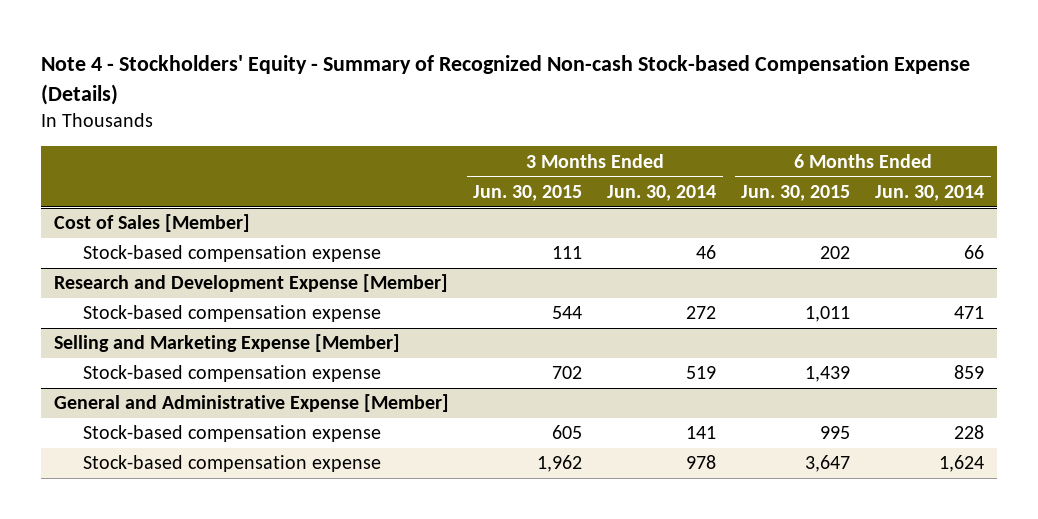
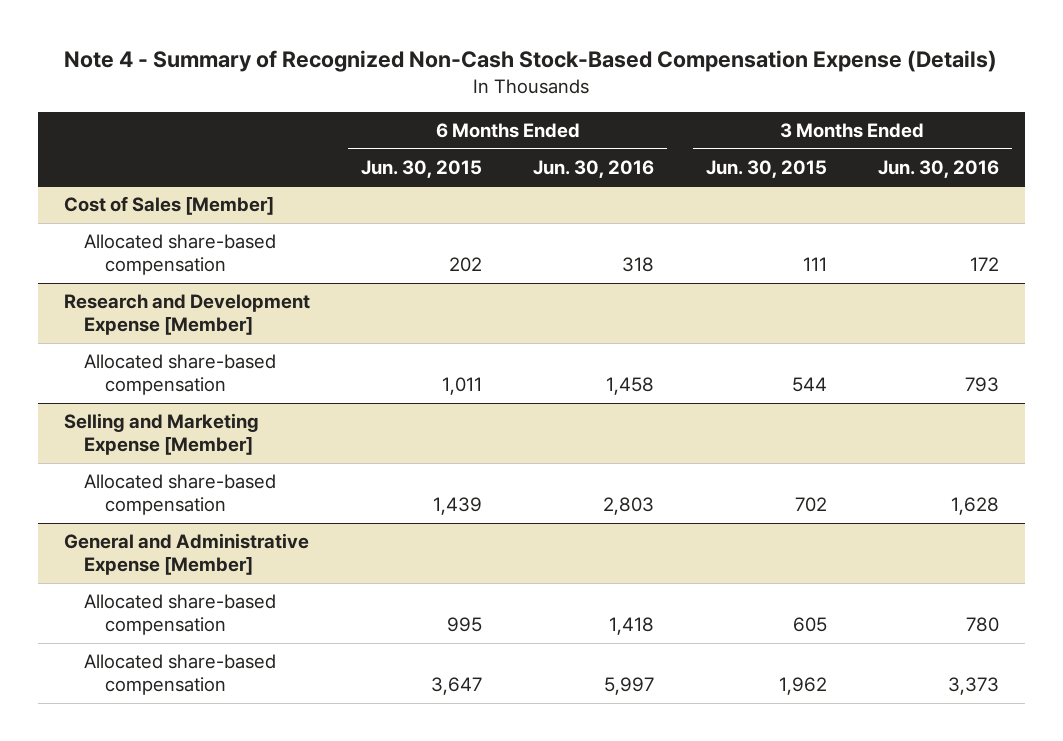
- Note 4 - Stockholders' Equity - Summary of Recognized Non-cash Stock-based Compensation Expense (Details)
+ Note 4 - Summary of Recognized Non-Cash Stock-Based Compensation Expense (Details)
- | 3 Months Ended Jun. 30, 2015 | 3 Months Ended Jun. 30, 2014 | 6 Months Ended Jun. 30, 2015 | 6 Months Ended Jun. 30, 2014
+ | 6 Months Ended Jun. 30, 2015 | 6 Months Ended Jun. 30, 2016 | 3 Months Ended Jun. 30, 2015 | 3 Months Ended Jun. 30, 2016
@ Cost of Sales [Member]
- Stock-based compensation expense | 111 | 46 | 202 | 66
+ Allocated share-based compensation | 202 | 318 | 111 | 172
@ Research and Development Expense [Member]
- Stock-based compensation expense | 544 | 272 | 1,011 | 471
+ Allocated share-based compensation | 1,011 | 1,458 | 544 | 793
@ Selling and Marketing Expense [Member]
- Stock-based compensation expense | 702 | 519 | 1,439 | 859
+ Allocated share-based compensation | 1,439 | 2,803 | 702 | 1,628
@ General and Administrative Expense [Member]
- Stock-based compensation expense | 605 | 141 | 995 | 228
- Stock-based compensation expense | 1,962 | 978 | 3,647 | 1,624
+ Allocated share-based compensation | 995 | 1,418 | 605 | 780
+ Allocated share-based compensation | 3,647 | 5,997 | 1,962 | 3,373

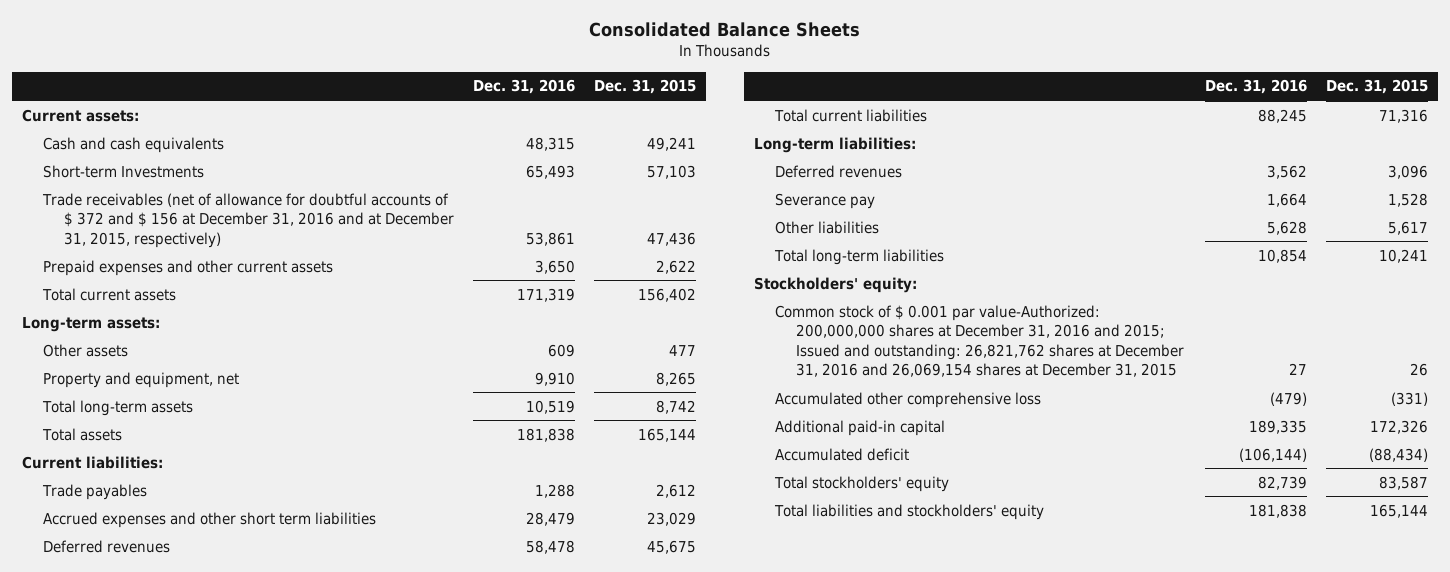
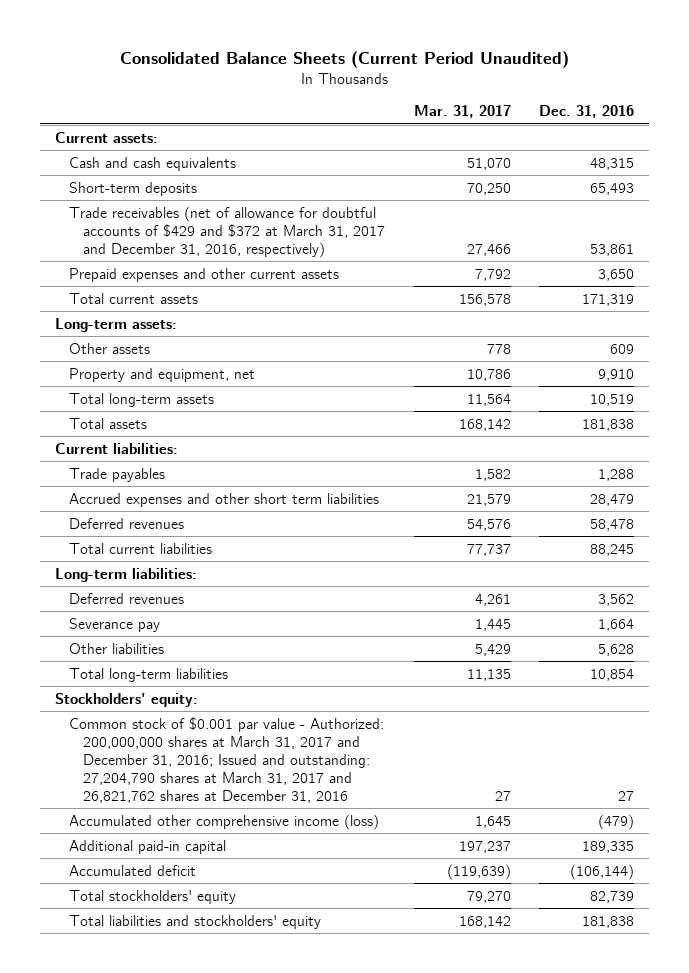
- Consolidated Balance Sheets
+ Consolidated Balance Sheets (Current Period Unaudited)
- | Dec. 31, 2016 | Dec. 31, 2015
+ | Mar. 31, 2017 | Dec. 31, 2016
- Short-term Investments | 65,493 | 57,103
- Trade receivables (net of allowance for doubtful accounts of $ 372 and $ 156 at December 31, 2016 and at December 31, 2015, respectively) | 53,861 | 47,436
+ Short-term deposits | 70,250 | 65,493
+ Trade receivables (net of allowance for doubtful accounts of $429 and $372 at March 31, 2017 and December 31, 2016, respectively) | 27,466 | 53,861
- Common stock of $ 0.001 par value-Authorized: 200,000,000 shares at December 31, 2016 and 2015; Issued and outstanding: 26,821,762 shares at December 31, 2016 and 26,069,154 shares at December 31, 2015 | 27 | 26
- Accumulated other comprehensive loss | (479) | (331)
+ Common stock of $0.001 par value - Authorized: 200,000,000 shares at March 31, 2017 and December 31, 2016; Issued and outstanding: 27,204,790 shares at March 31, 2017 and 26,821,762 shares at December 31, 2016 | 27 | 27
+ Accumulated other comprehensive income (loss) | 1,645 | (479)

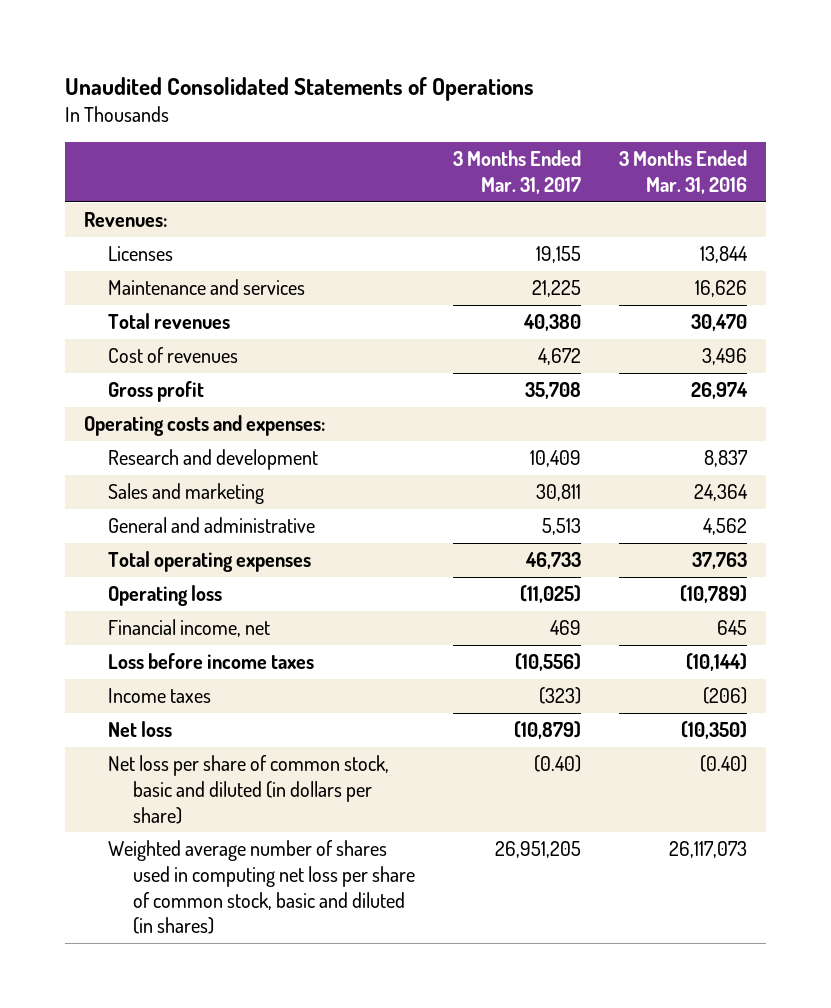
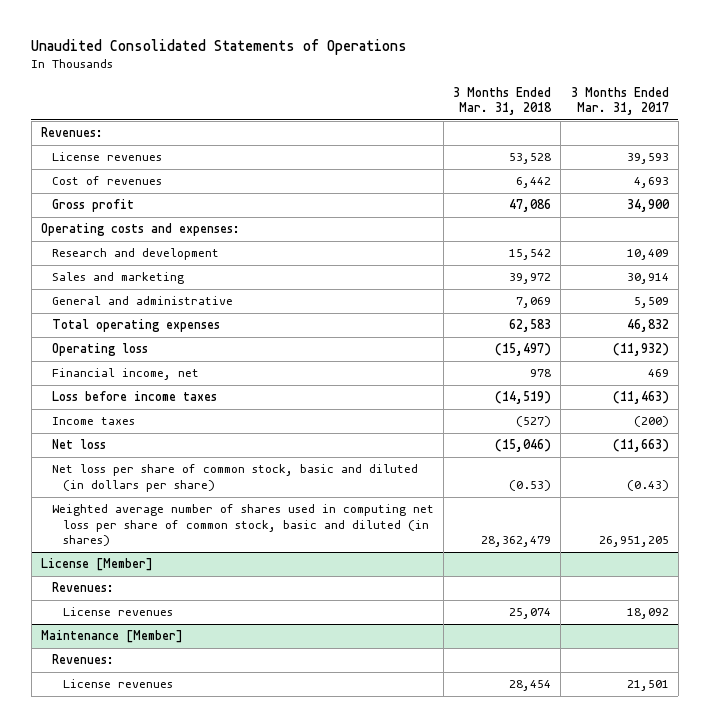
- | 3 Months Ended Mar. 31, 2017 | 3 Months Ended Mar. 31, 2016
+ | 3 Months Ended Mar. 31, 2018 | 3 Months Ended Mar. 31, 2017
- Licenses | 19,155 | 13,844
- Maintenance and services | 21,225 | 16,626
- Total revenues | 40,380 | 30,470
- Cost of revenues | 4,672 | 3,496
- Gross profit | 35,708 | 26,974
+ License revenues | 53,528 | 39,593
+ Cost of revenues | 6,442 | 4,693
+ Gross profit | 47,086 | 34,900
- Sales and marketing | 30,811 | 24,364
- General and administrative | 5,513 | 4,562
- Total operating expenses | 46,733 | 37,763
- Operating loss | (11,025) | (10,789)
+ Sales and marketing | 39,972 | 30,914
+ General and administrative | 7,069 | 5,509
+ Total operating expenses | 62,583 | 46,832
+ Operating loss | (15,497) | (11,932)
- Loss before income taxes | (10,556) | (10,144)
- Income taxes | (323) | (206)
- Net loss | (10,879) | (10,350)
- Net loss per share of common stock, basic and diluted (in dollars per share) | (0.40) | (0.40)
+ Loss before income taxes | (14,519) | (11,463)
+ Income taxes | (527) | (200)
+ Net loss | (15,046) | (11,663)
+ Net loss per share of common stock, basic and diluted (in dollars per share) | (0.53) | (0.43)
+ License [Member]
+ Revenues:
+ License revenues | 25,074 | 18,092
+ Maintenance [Member]
+ Revenues:
+ License revenues | 28,454 | 21,501

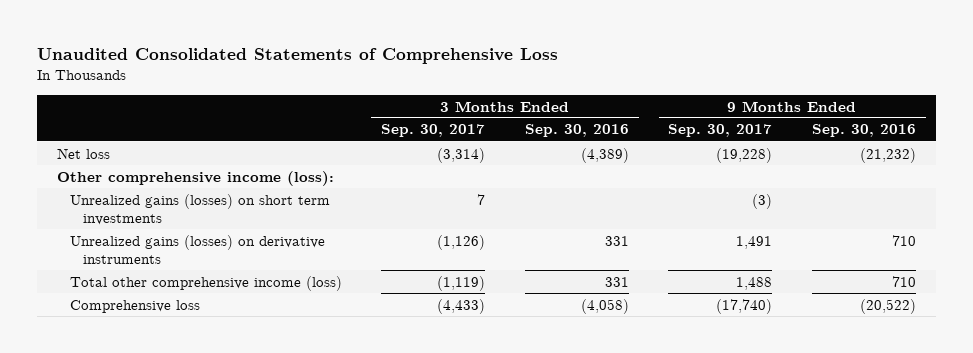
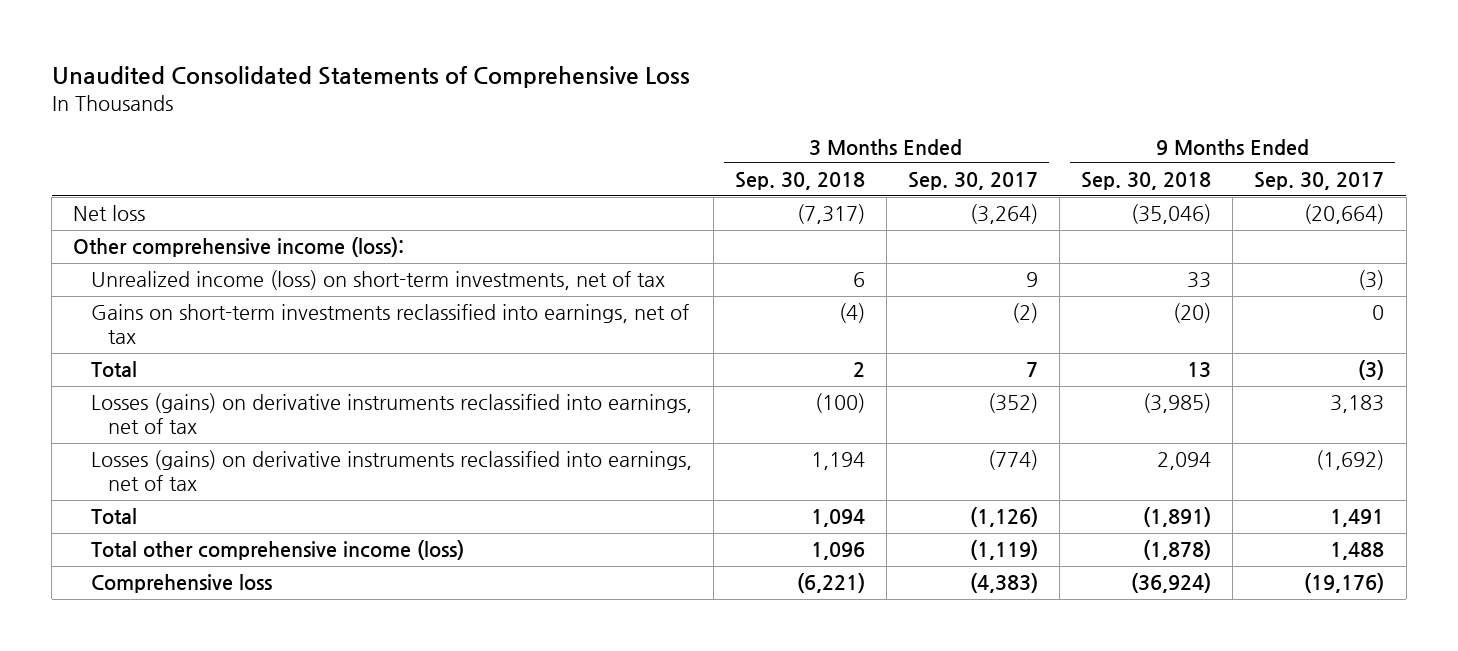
- | 3 Months Ended Sep. 30, 2017 | 3 Months Ended Sep. 30, 2016 | 9 Months Ended Sep. 30, 2017 | 9 Months Ended Sep. 30, 2016
+ | 3 Months Ended Sep. 30, 2018 | 3 Months Ended Sep. 30, 2017 | 9 Months Ended Sep. 30, 2018 | 9 Months Ended Sep. 30, 2017
- Net loss | (3,314) | (4,389) | (19,228) | (21,232)
+ Net loss | (7,317) | (3,264) | (35,046) | (20,664)
- Unrealized gains (losses) on short term investments | 7 | | (3) |
- Unrealized gains (losses) on derivative instruments | (1,126) | 331 | 1,491 | 710
+ Unrealized income (loss) on short-term investments, net of tax | 6 | 9 | 33 | (3)
+ Gains on short-term investments reclassified into earnings, net of tax | (4) | (2) | (20) | 0
+ Total | 2 | 7 | 13 | (3)
+ Losses (gains) on derivative instruments reclassified into earnings, net of tax | (100) | (352) | (3,985) | 3,183
+ Losses (gains) on derivative instruments reclassified into earnings, net of tax | 1,194 | (774) | 2,094 | (1,692)
+ Total | 1,094 | (1,126) | (1,891) | 1,491
- Comprehensive loss | (4,433) | (4,058) | (17,740) | (20,522)
+ Comprehensive loss | (6,221) | (4,383) | (36,924) | (19,176)

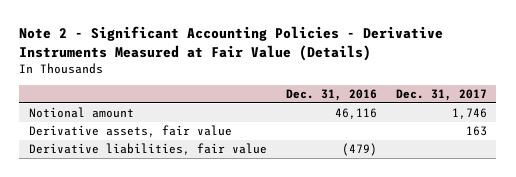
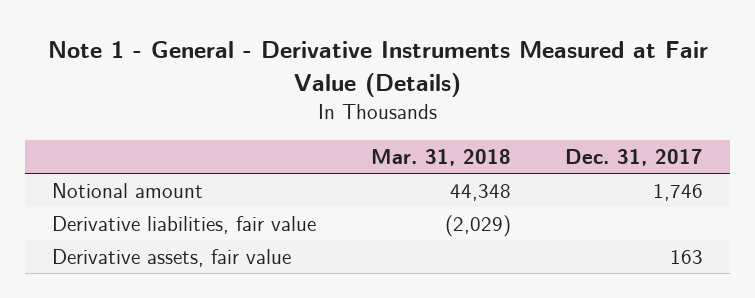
- Note 2 - Significant Accounting Policies - Derivative Instruments Measured at Fair Value (Details)
+ Note 1 - General - Derivative Instruments Measured at Fair Value (Details)
- | Dec. 31, 2016 | Dec. 31, 2017
+ | Mar. 31, 2018 | Dec. 31, 2017
moved down: Derivative assets, fair value | | 163

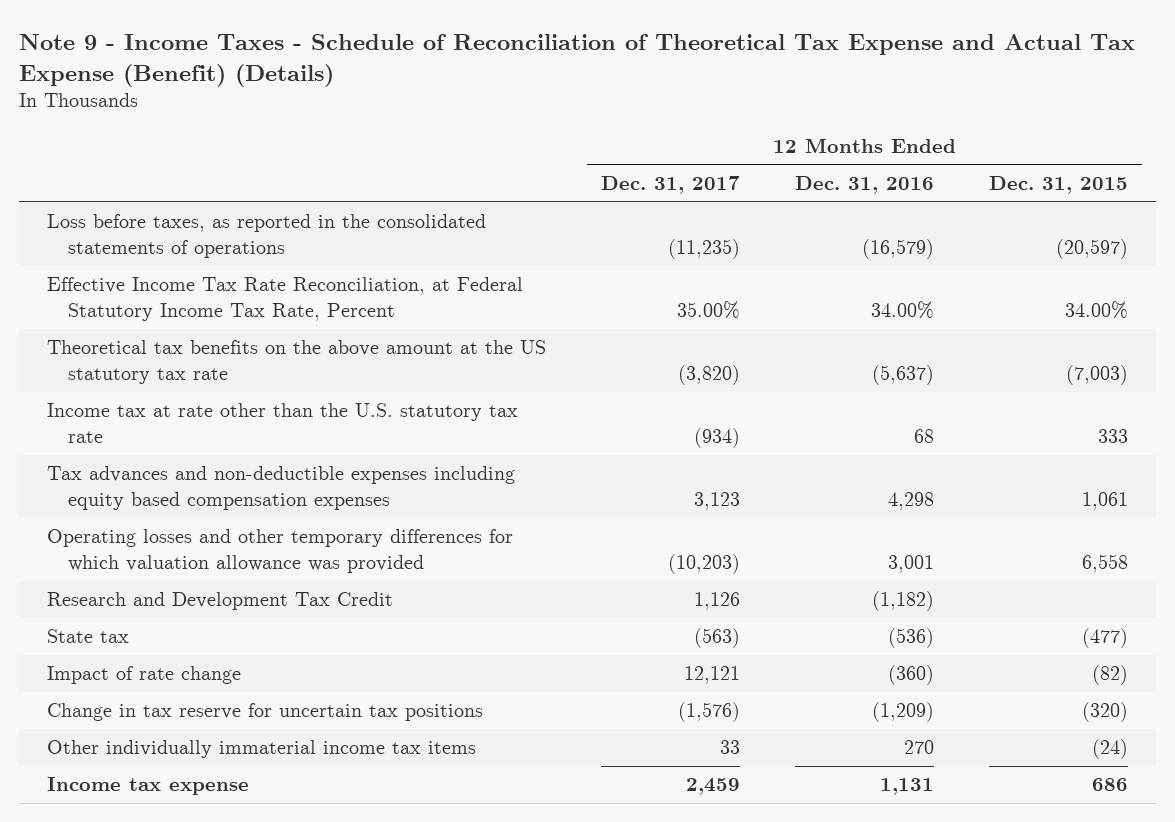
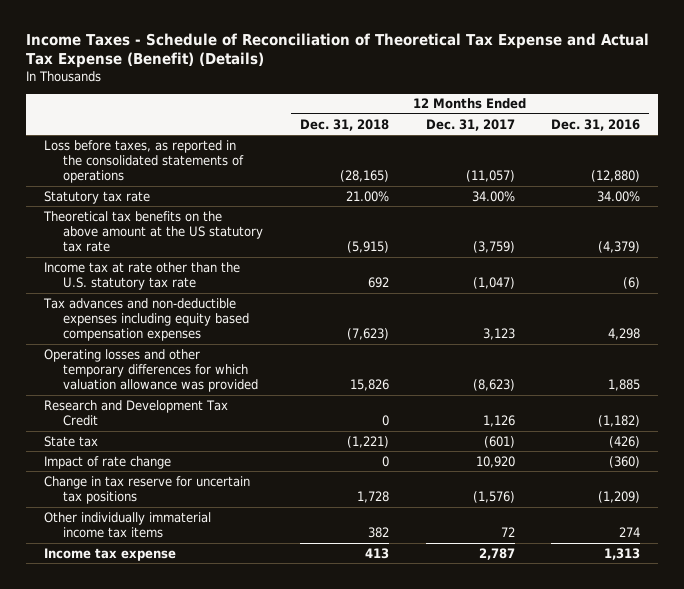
- Note 9 - Income Taxes - Schedule of Reconciliation of Theoretical Tax Expense and Actual Tax Expense (Benefit) (Details)
+ Income Taxes - Schedule of Reconciliation of Theoretical Tax Expense and Actual Tax Expense (Benefit) (Details)
- | 12 Months Ended Dec. 31, 2017 | 12 Months Ended Dec. 31, 2016 | 12 Months Ended Dec. 31, 2015
+ | 12 Months Ended Dec. 31, 2018 | 12 Months Ended Dec. 31, 2017 | 12 Months Ended Dec. 31, 2016
- Loss before taxes, as reported in the consolidated statements of operations | (11,235) | (16,579) | (20,597)
- Effective Income Tax Rate Reconciliation, at Federal Statutory Income Tax Rate, Percent | 35.00% | 34.00% | 34.00%
- Theoretical tax benefits on the above amount at the US statutory tax rate | (3,820) | (5,637) | (7,003)
- Income tax at rate other than the U.S. statutory tax rate | (934) | 68 | 333
+ Loss before taxes, as reported in the consolidated statements of operations | (28,165) | (11,057) | (12,880)
+ Statutory tax rate | 21.00% | 34.00% | 34.00%
+ Theoretical tax benefits on the above amount at the US statutory tax rate | (5,915) | (3,759) | (4,379)
+ Income tax at rate other than the U.S. statutory tax rate | 692 | (1,047) | (6)
- Operating losses and other temporary differences for which valuation allowance was provided | (10,203) | 3,001 | 6,558
+ Operating losses and other temporary differences for which valuation allowance was provided | 15,826 | (8,623) | 1,885
- State tax | (563) | (536) | (477)
- Impact of rate change | 12,121 | (360) | (82)
+ State tax | (1,221) | (601) | (426)
+ Impact of rate change | 0 | 10,920 | (360)
- Other individually immaterial income tax items | 33 | 270 | (24)
- Income tax expense | 2,459 | 1,131 | 686
+ Other individually immaterial income tax items | 382 | 72 | 274
+ Income tax expense | 413 | 2,787 | 1,313

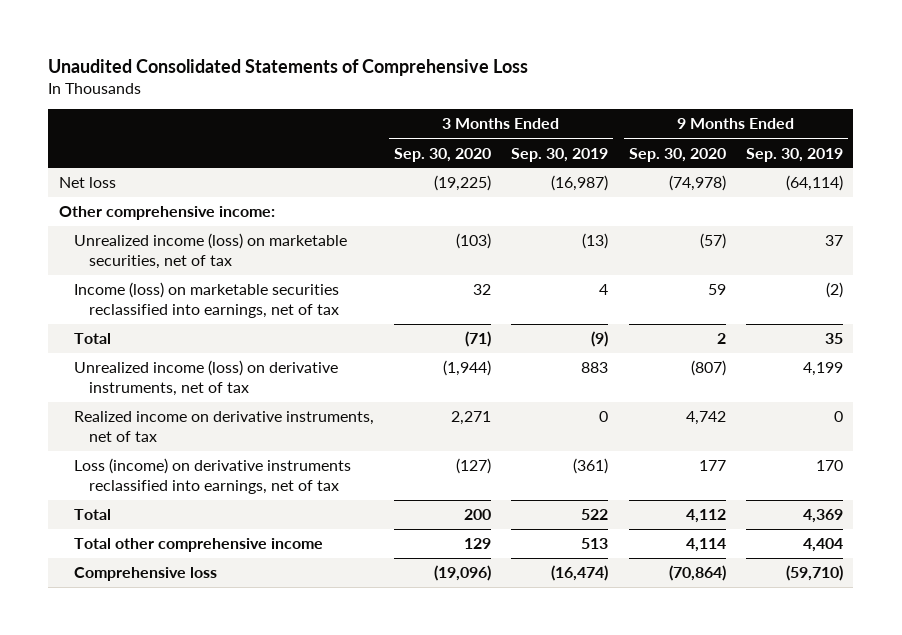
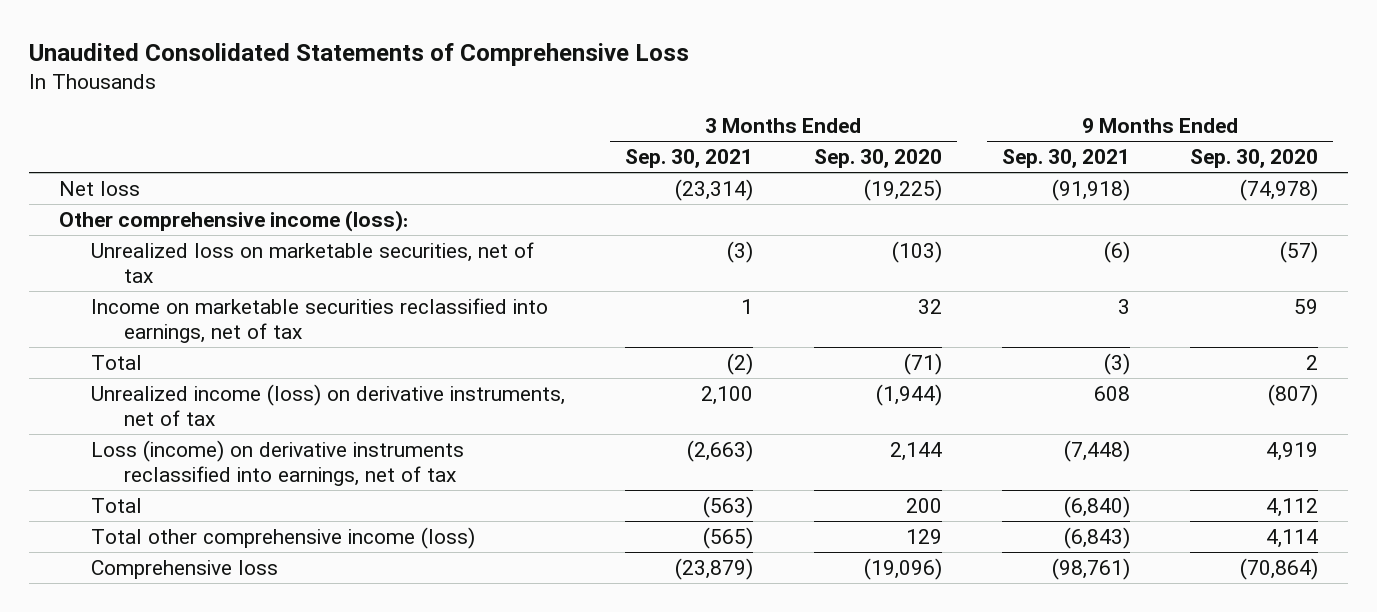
- | 3 Months Ended Sep. 30, 2020 | 3 Months Ended Sep. 30, 2019 | 9 Months Ended Sep. 30, 2020 | 9 Months Ended Sep. 30, 2019
+ | 3 Months Ended Sep. 30, 2021 | 3 Months Ended Sep. 30, 2020 | 9 Months Ended Sep. 30, 2021 | 9 Months Ended Sep. 30, 2020
- Other comprehensive income:
- Unrealized income (loss) on marketable securities, net of tax | (103) | (13) | (57) | 37
- Income (loss) on marketable securities reclassified into earnings, net of tax | 32 | 4 | 59 | (2)
+ Other comprehensive income (loss):
+ Unrealized loss on marketable securities, net of tax | (3) | (103) | (6) | (57)
+ Income on marketable securities reclassified into earnings, net of tax | 1 | 32 | 3 | 59
- Realized income on derivative instruments, net of tax | 2,271 | 0 | 4,742 | 0
- Loss (income) on derivative instruments reclassified into earnings, net of tax | (127) | (361) | 177 | 170
+ Loss (income) on derivative instruments reclassified into earnings, net of tax | (2,663) | 2,144 | (7,448) | 4,919
- Total other comprehensive income | 129 | 513 | 4,114 | 4,404
+ Total other comprehensive income (loss) | (565) | 129 | (6,843) | 4,114

